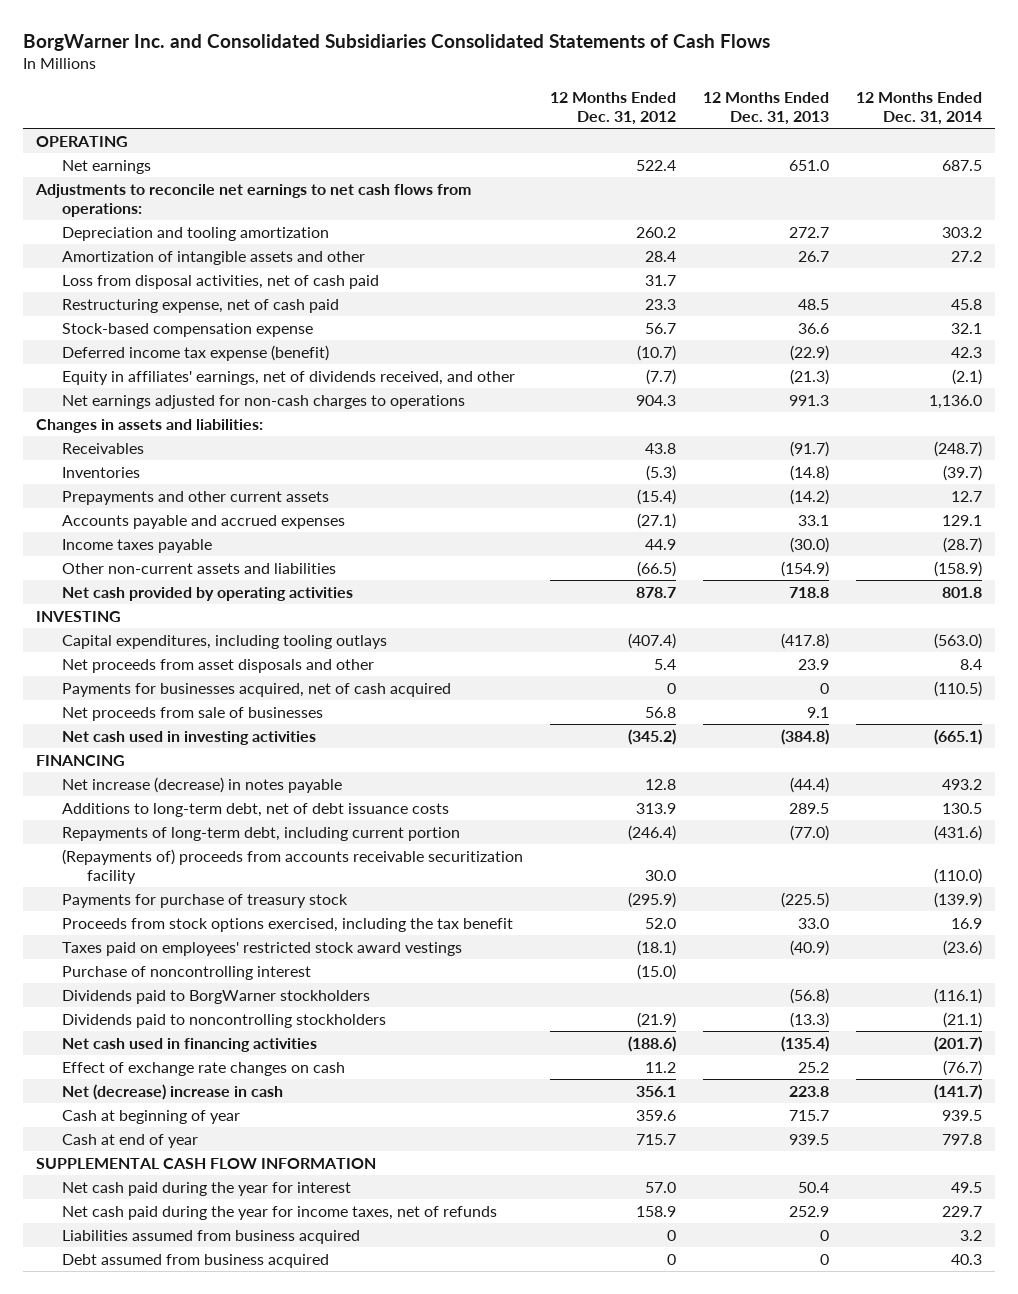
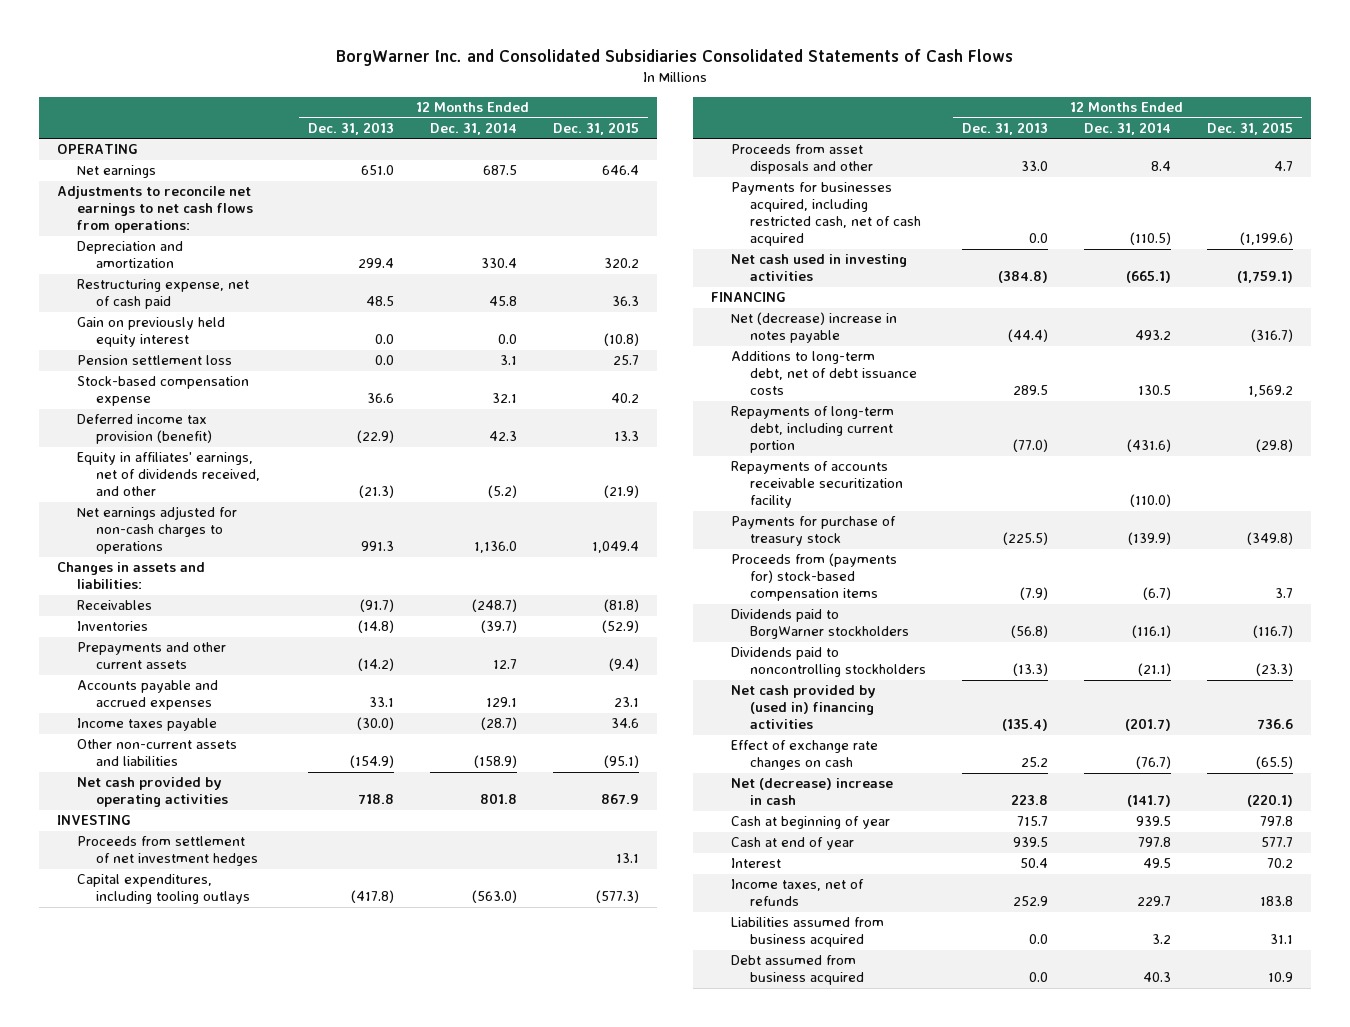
- | 12 Months Ended Dec. 31, 2012 | 12 Months Ended Dec. 31, 2013 | 12 Months Ended Dec. 31, 2014
+ | 12 Months Ended Dec. 31, 2013 | 12 Months Ended Dec. 31, 2014 | 12 Months Ended Dec. 31, 2015
- Depreciation and tooling amortization | 260.2 | 272.7 | 303.2
- Amortization of intangible assets and other | 28.4 | 26.7 | 27.2
- Loss from disposal activities, net of cash paid | 31.7 | |
+ Depreciation and amortization | 299.4 | 330.4 | 320.2
+ Gain on previously held equity interest | 0.0 | 0.0 | (10.8)
+ Pension settlement loss | 0.0 | 3.1 | 25.7
- Deferred income tax expense (benefit) | (10.7) | (22.9) | 42.3
- Equity in affiliates' earnings, net of dividends received, and other | (7.7) | (21.3) | (2.1)
+ Deferred income tax provision (benefit) | (22.9) | 42.3 | 13.3
+ Equity in affiliates' earnings, net of dividends received, and other | (21.3) | (5.2) | (21.9)
+ Proceeds from settlement of net investment hedges | | | 13.1
- Net proceeds from asset disposals and other | 5.4 | 23.9 | 8.4
- Payments for businesses acquired, net of cash acquired | 0 | 0 | (110.5)
- Net proceeds from sale of businesses | 56.8 | 9.1 |
+ Proceeds from asset disposals and other | 33.0 | 8.4 | 4.7
+ Payments for businesses acquired, including restricted cash, net of cash acquired | 0.0 | (110.5) | (1,199.6)
- Net increase (decrease) in notes payable | 12.8 | (44.4) | 493.2
+ Net (decrease) increase in notes payable | (44.4) | 493.2 | (316.7)
- (Repayments of) proceeds from accounts receivable securitization facility | 30.0 | | (110.0)
+ Repayments of accounts receivable securitization facility | | (110.0) |
- Proceeds from stock options exercised, including the tax benefit | 52.0 | 33.0 | 16.9
- Taxes paid on employees' restricted stock award vestings | (18.1) | (40.9) | (23.6)
- Purchase of noncontrolling interest | (15.0) | |
+ Proceeds from (payments for) stock-based compensation items | (7.9) | (6.7) | 3.7
- Net cash used in financing activities | (188.6) | (135.4) | (201.7)
+ Net cash provided by (used in) financing activities | (135.4) | (201.7) | 736.6
- SUPPLEMENTAL CASH FLOW INFORMATION
- Net cash paid during the year for interest | 57.0 | 50.4 | 49.5
- Net cash paid during the year for income taxes, net of refunds | 158.9 | 252.9 | 229.7
- Liabilities assumed from business acquired | 0 | 0 | 3.2
- Debt assumed from business acquired | 0 | 0 | 40.3
+ Interest | 50.4 | 49.5 | 70.2
+ Income taxes, net of refunds | 252.9 | 229.7 | 183.8
+ Liabilities assumed from business acquired | 0.0 | 3.2 | 31.1
+ Debt assumed from business acquired | 0.0 | 40.3 | 10.9

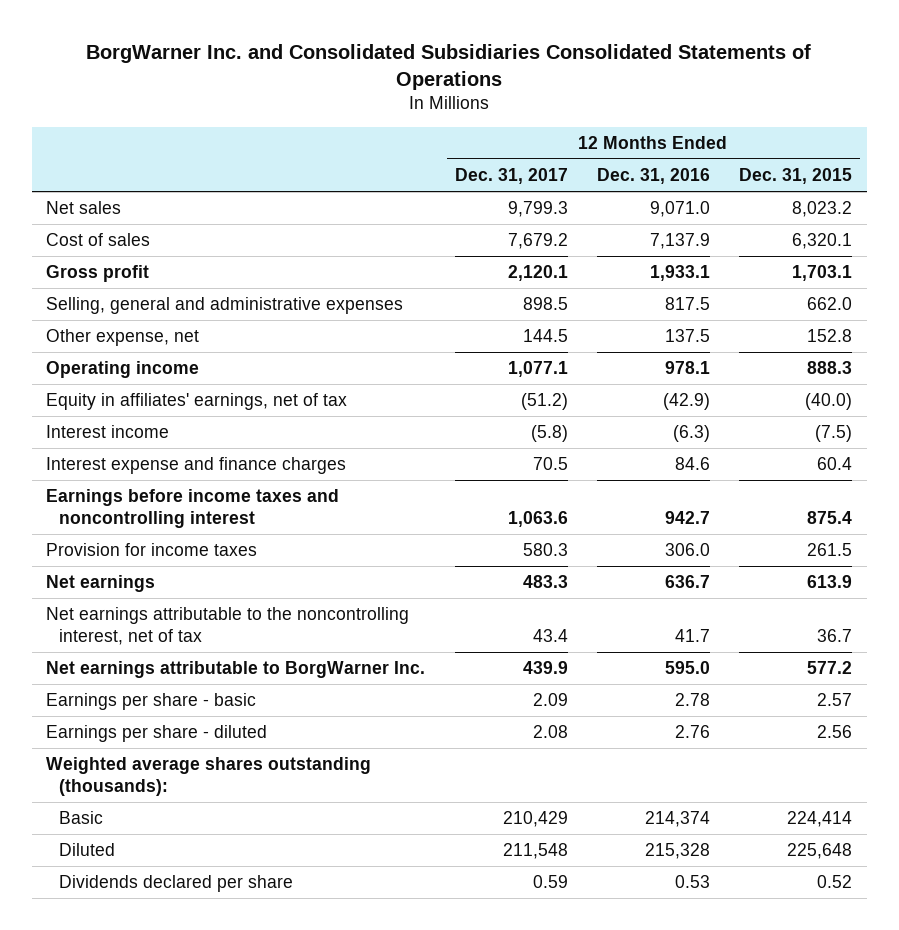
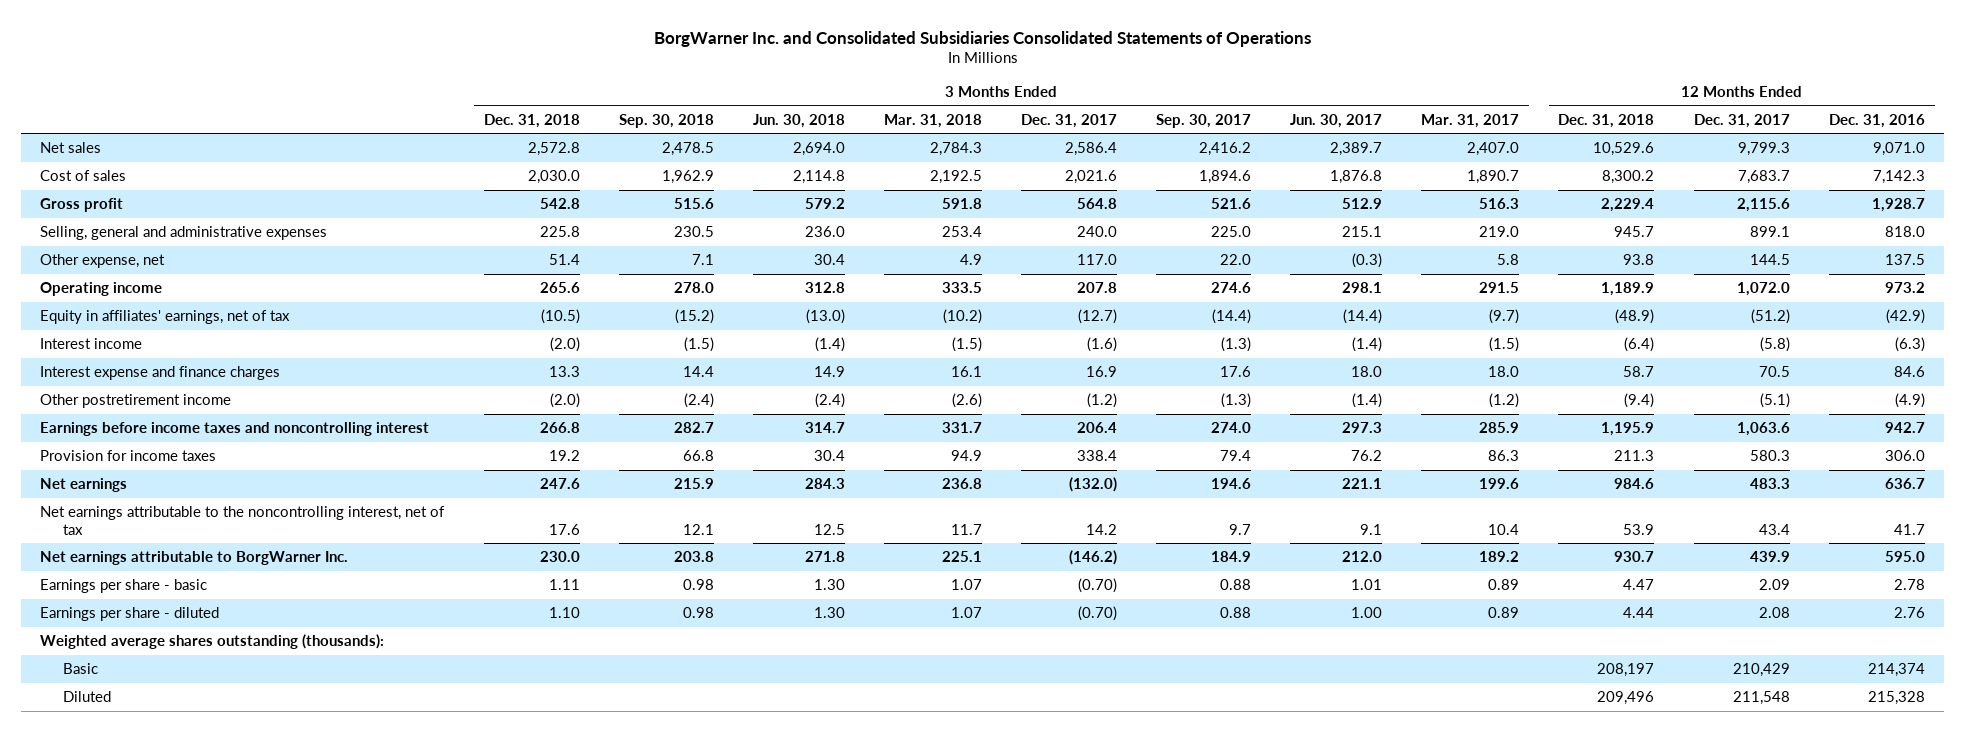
- | 12 Months Ended Dec. 31, 2017 | 12 Months Ended Dec. 31, 2016 | 12 Months Ended Dec. 31, 2015
+ | 3 Months Ended Dec. 31, 2018 | 3 Months Ended Sep. 30, 2018 | 3 Months Ended Jun. 30, 2018 | 3 Months Ended Mar. 31, 2018 | 3 Months Ended Dec. 31, 2017 | 3 Months Ended Sep. 30, 2017 | 3 Months Ended Jun. 30, 2017 | 3 Months Ended Mar. 31, 2017 | 12 Months Ended Dec. 31, 2018 | 12 Months Ended Dec. 31, 2017 | 12 Months Ended Dec. 31, 2016
- Cost of sales | 7,679.2 | 7,137.9 | 6,320.1
- Gross profit | 2,120.1 | 1,933.1 | 1,703.1
- Selling, general and administrative expenses | 898.5 | 817.5 | 662.0
+ Cost of sales | 2,030.0 | 1,962.9 | 2,114.8 | 2,192.5 | 2,021.6 | 1,894.6 | 1,876.8 | 1,890.7 | 8,300.2 | 7,683.7 | 7,142.3
+ Gross profit | 542.8 | 515.6 | 579.2 | 591.8 | 564.8 | 521.6 | 512.9 | 516.3 | 2,229.4 | 2,115.6 | 1,928.7
+ Selling, general and administrative expenses | 225.8 | 230.5 | 236.0 | 253.4 | 240.0 | 225.0 | 215.1 | 219.0 | 945.7 | 899.1 | 818.0
- Operating income | 1,077.1 | 978.1 | 888.3
+ Operating income | 265.6 | 278.0 | 312.8 | 333.5 | 207.8 | 274.6 | 298.1 | 291.5 | 1,189.9 | 1,072.0 | 973.2
+ Other postretirement income | (2.0) | (2.4) | (2.4) | (2.6) | (1.2) | (1.3) | (1.4) | (1.2) | (9.4) | (5.1) | (4.9)
- Dividends declared per share | 0.59 | 0.53 | 0.52

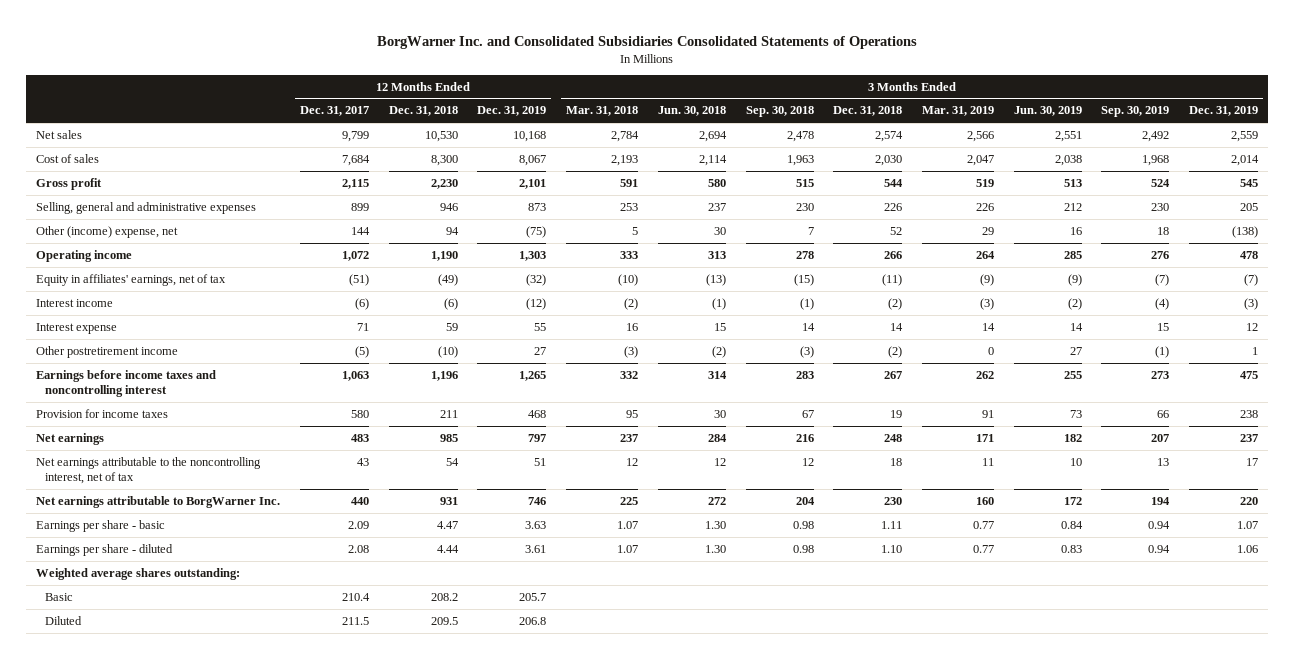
- | 3 Months Ended Dec. 31, 2018 | 3 Months Ended Sep. 30, 2018 | 3 Months Ended Jun. 30, 2018 | 3 Months Ended Mar. 31, 2018 | 3 Months Ended Dec. 31, 2017 | 3 Months Ended Sep. 30, 2017 | 3 Months Ended Jun. 30, 2017 | 3 Months Ended Mar. 31, 2017 | 12 Months Ended Dec. 31, 2018 | 12 Months Ended Dec. 31, 2017 | 12 Months Ended Dec. 31, 2016
+ | 12 Months Ended Dec. 31, 2017 | 12 Months Ended Dec. 31, 2018 | 12 Months Ended Dec. 31, 2019 | 3 Months Ended Mar. 31, 2018 | 3 Months Ended Jun. 30, 2018 | 3 Months Ended Sep. 30, 2018 | 3 Months Ended Dec. 31, 2018 | 3 Months Ended Mar. 31, 2019 | 3 Months Ended Jun. 30, 2019 | 3 Months Ended Sep. 30, 2019 | 3 Months Ended Dec. 31, 2019
- Net sales | 2,572.8 | 2,478.5 | 2,694.0 | 2,784.3 | 2,586.4 | 2,416.2 | 2,389.7 | 2,407.0 | 10,529.6 | 9,799.3 | 9,071.0
- Cost of sales | 2,030.0 | 1,962.9 | 2,114.8 | 2,192.5 | 2,021.6 | 1,894.6 | 1,876.8 | 1,890.7 | 8,300.2 | 7,683.7 | 7,142.3
- Gross profit | 542.8 | 515.6 | 579.2 | 591.8 | 564.8 | 521.6 | 512.9 | 516.3 | 2,229.4 | 2,115.6 | 1,928.7
- Selling, general and administrative expenses | 225.8 | 230.5 | 236.0 | 253.4 | 240.0 | 225.0 | 215.1 | 219.0 | 945.7 | 899.1 | 818.0
- Other expense, net | 51.4 | 7.1 | 30.4 | 4.9 | 117.0 | 22.0 | (0.3) | 5.8 | 93.8 | 144.5 | 137.5
- Operating income | 265.6 | 278.0 | 312.8 | 333.5 | 207.8 | 274.6 | 298.1 | 291.5 | 1,189.9 | 1,072.0 | 973.2
- Equity in affiliates' earnings, net of tax | (10.5) | (15.2) | (13.0) | (10.2) | (12.7) | (14.4) | (14.4) | (9.7) | (48.9) | (51.2) | (42.9)
- Interest income | (2.0) | (1.5) | (1.4) | (1.5) | (1.6) | (1.3) | (1.4) | (1.5) | (6.4) | (5.8) | (6.3)
- Interest expense and finance charges | 13.3 | 14.4 | 14.9 | 16.1 | 16.9 | 17.6 | 18.0 | 18.0 | 58.7 | 70.5 | 84.6
- Other postretirement income | (2.0) | (2.4) | (2.4) | (2.6) | (1.2) | (1.3) | (1.4) | (1.2) | (9.4) | (5.1) | (4.9)
- Earnings before income taxes and noncontrolling interest | 266.8 | 282.7 | 314.7 | 331.7 | 206.4 | 274.0 | 297.3 | 285.9 | 1,195.9 | 1,063.6 | 942.7
- Provision for income taxes | 19.2 | 66.8 | 30.4 | 94.9 | 338.4 | 79.4 | 76.2 | 86.3 | 211.3 | 580.3 | 306.0
- Net earnings | 247.6 | 215.9 | 284.3 | 236.8 | (132.0) | 194.6 | 221.1 | 199.6 | 984.6 | 483.3 | 636.7
- Net earnings attributable to the noncontrolling interest, net of tax | 17.6 | 12.1 | 12.5 | 11.7 | 14.2 | 9.7 | 9.1 | 10.4 | 53.9 | 43.4 | 41.7
- Net earnings attributable to BorgWarner Inc. | 230.0 | 203.8 | 271.8 | 225.1 | (146.2) | 184.9 | 212.0 | 189.2 | 930.7 | 439.9 | 595.0
+ Net sales | 9,799 | 10,530 | 10,168 | 2,784 | 2,694 | 2,478 | 2,574 | 2,566 | 2,551 | 2,492 | 2,559
+ Cost of sales | 7,684 | 8,300 | 8,067 | 2,193 | 2,114 | 1,963 | 2,030 | 2,047 | 2,038 | 1,968 | 2,014
+ Gross profit | 2,115 | 2,230 | 2,101 | 591 | 580 | 515 | 544 | 519 | 513 | 524 | 545
+ Selling, general and administrative expenses | 899 | 946 | 873 | 253 | 237 | 230 | 226 | 226 | 212 | 230 | 205
+ Other (income) expense, net | 144 | 94 | (75) | 5 | 30 | 7 | 52 | 29 | 16 | 18 | (138)
+ Operating income | 1,072 | 1,190 | 1,303 | 333 | 313 | 278 | 266 | 264 | 285 | 276 | 478
+ Equity in affiliates' earnings, net of tax | (51) | (49) | (32) | (10) | (13) | (15) | (11) | (9) | (9) | (7) | (7)
+ Interest income | (6) | (6) | (12) | (2) | (1) | (1) | (2) | (3) | (2) | (4) | (3)
+ Interest expense | 71 | 59 | 55 | 16 | 15 | 14 | 14 | 14 | 14 | 15 | 12
+ Other postretirement income | (5) | (10) | 27 | (3) | (2) | (3) | (2) | 0 | 27 | (1) | 1
+ Earnings before income taxes and noncontrolling interest | 1,063 | 1,196 | 1,265 | 332 | 314 | 283 | 267 | 262 | 255 | 273 | 475
+ Provision for income taxes | 580 | 211 | 468 | 95 | 30 | 67 | 19 | 91 | 73 | 66 | 238
+ Net earnings | 483 | 985 | 797 | 237 | 284 | 216 | 248 | 171 | 182 | 207 | 237
+ Net earnings attributable to the noncontrolling interest, net of tax | 43 | 54 | 51 | 12 | 12 | 12 | 18 | 11 | 10 | 13 | 17
+ Net earnings attributable to BorgWarner Inc. | 440 | 931 | 746 | 225 | 272 | 204 | 230 | 160 | 172 | 194 | 220
- Weighted average shares outstanding (thousands):
- Basic | | | | | | | | | 208,197 | 210,429 | 214,374
- Diluted | | | | | | | | | 209,496 | 211,548 | 215,328
+ Weighted average shares outstanding:
+ Basic | 210.4 | 208.2 | 205.7 | | | | | | | |
+ Diluted | 211.5 | 209.5 | 206.8 | | | | | | | |

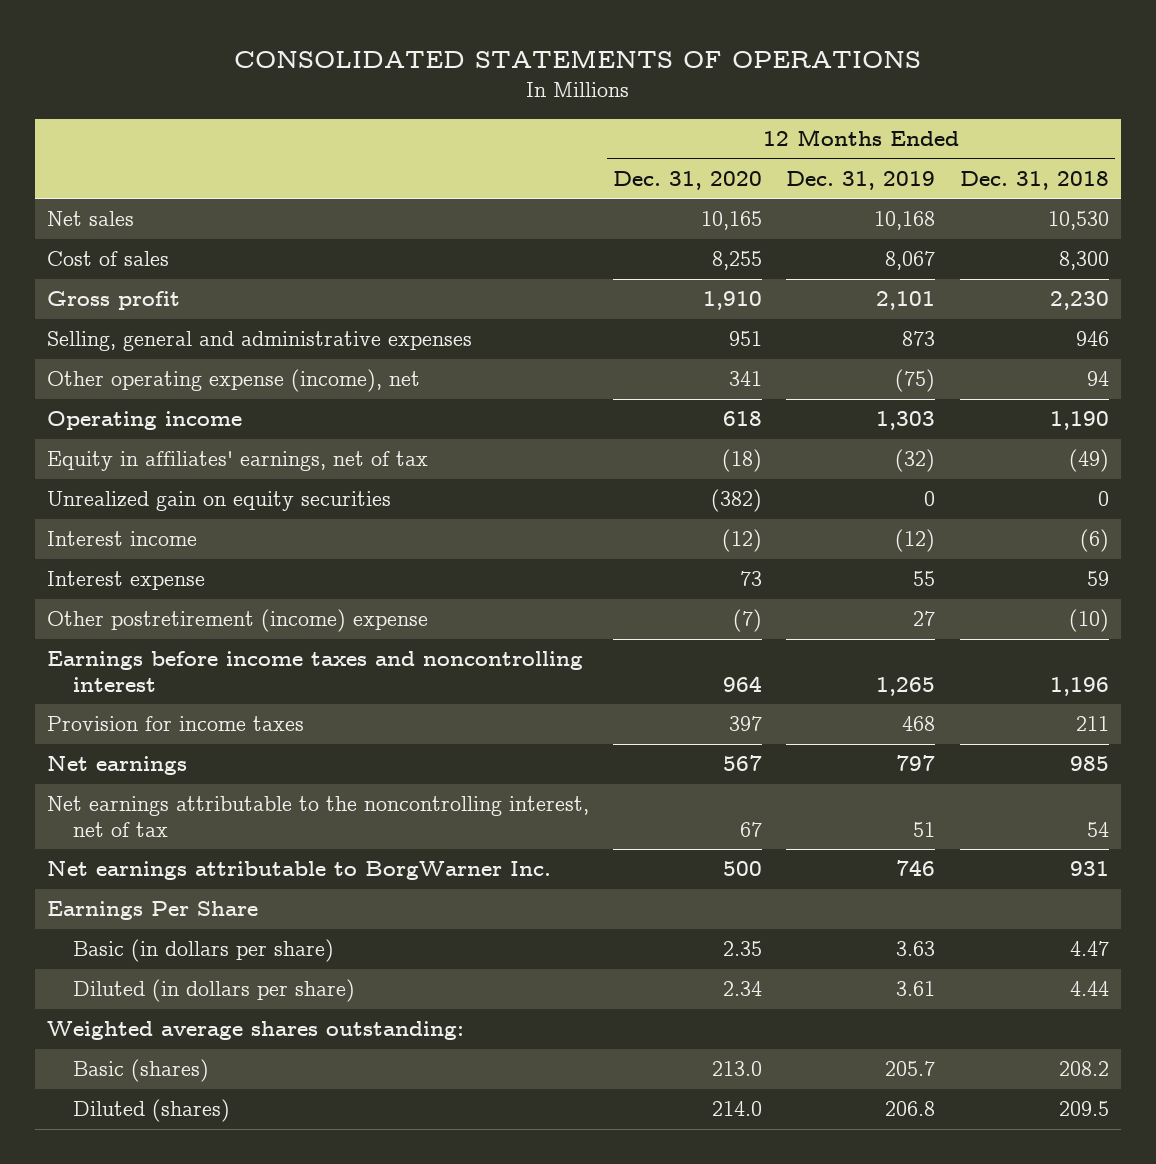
- BorgWarner Inc. and Consolidated Subsidiaries Consolidated Statements of Operations
+ CONSOLIDATED STATEMENTS OF OPERATIONS
- | 12 Months Ended Dec. 31, 2017 | 12 Months Ended Dec. 31, 2018 | 12 Months Ended Dec. 31, 2019 | 3 Months Ended Mar. 31, 2018 | 3 Months Ended Jun. 30, 2018 | 3 Months Ended Sep. 30, 2018 | 3 Months Ended Dec. 31, 2018 | 3 Months Ended Mar. 31, 2019 | 3 Months Ended Jun. 30, 2019 | 3 Months Ended Sep. 30, 2019 | 3 Months Ended Dec. 31, 2019
+ | 12 Months Ended Dec. 31, 2020 | 12 Months Ended Dec. 31, 2019 | 12 Months Ended Dec. 31, 2018
- Other (income) expense, net | 144 | 94 | (75) | 5 | 30 | 7 | 52 | 29 | 16 | 18 | (138)
+ Other operating expense (income), net | 341 | (75) | 94
+ Unrealized gain on equity securities | (382) | 0 | 0
- Other postretirement income | (5) | (10) | 27 | (3) | (2) | (3) | (2) | 0 | 27 | (1) | 1
+ Other postretirement (income) expense | (7) | 27 | (10)
- Earnings per share - basic | 2.09 | 4.47 | 3.63 | 1.07 | 1.30 | 0.98 | 1.11 | 0.77 | 0.84 | 0.94 | 1.07
- Earnings per share - diluted | 2.08 | 4.44 | 3.61 | 1.07 | 1.30 | 0.98 | 1.10 | 0.77 | 0.83 | 0.94 | 1.06
+ Earnings Per Share
+ Basic (in dollars per share) | 2.35 | 3.63 | 4.47
+ Diluted (in dollars per share) | 2.34 | 3.61 | 4.44
- Basic | 210.4 | 208.2 | 205.7 | | | | | | | |
- Diluted | 211.5 | 209.5 | 206.8 | | | | | | | |
+ Basic (shares) | 213.0 | 205.7 | 208.2
+ Diluted (shares) | 214.0 | 206.8 | 209.5

